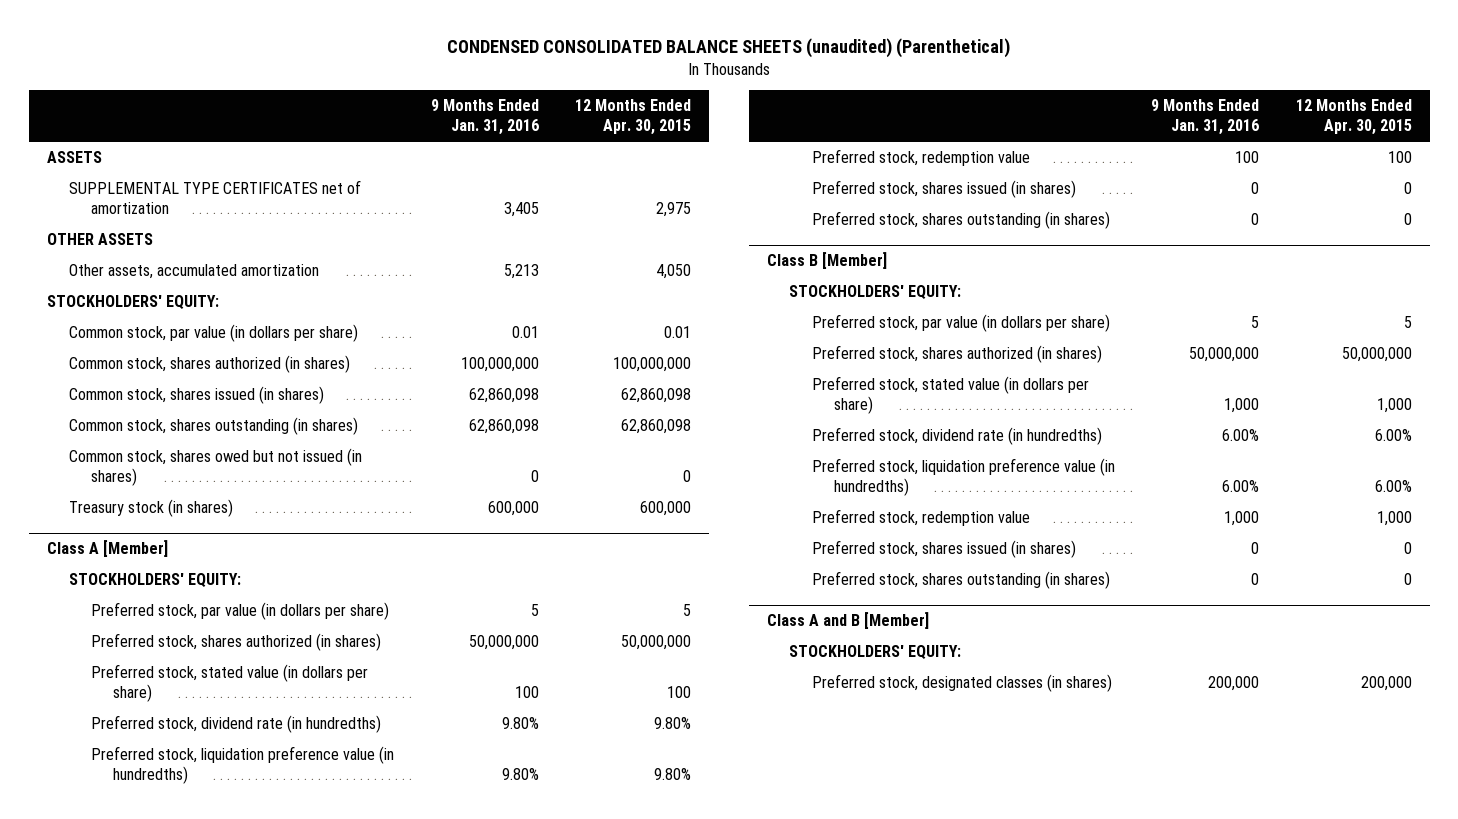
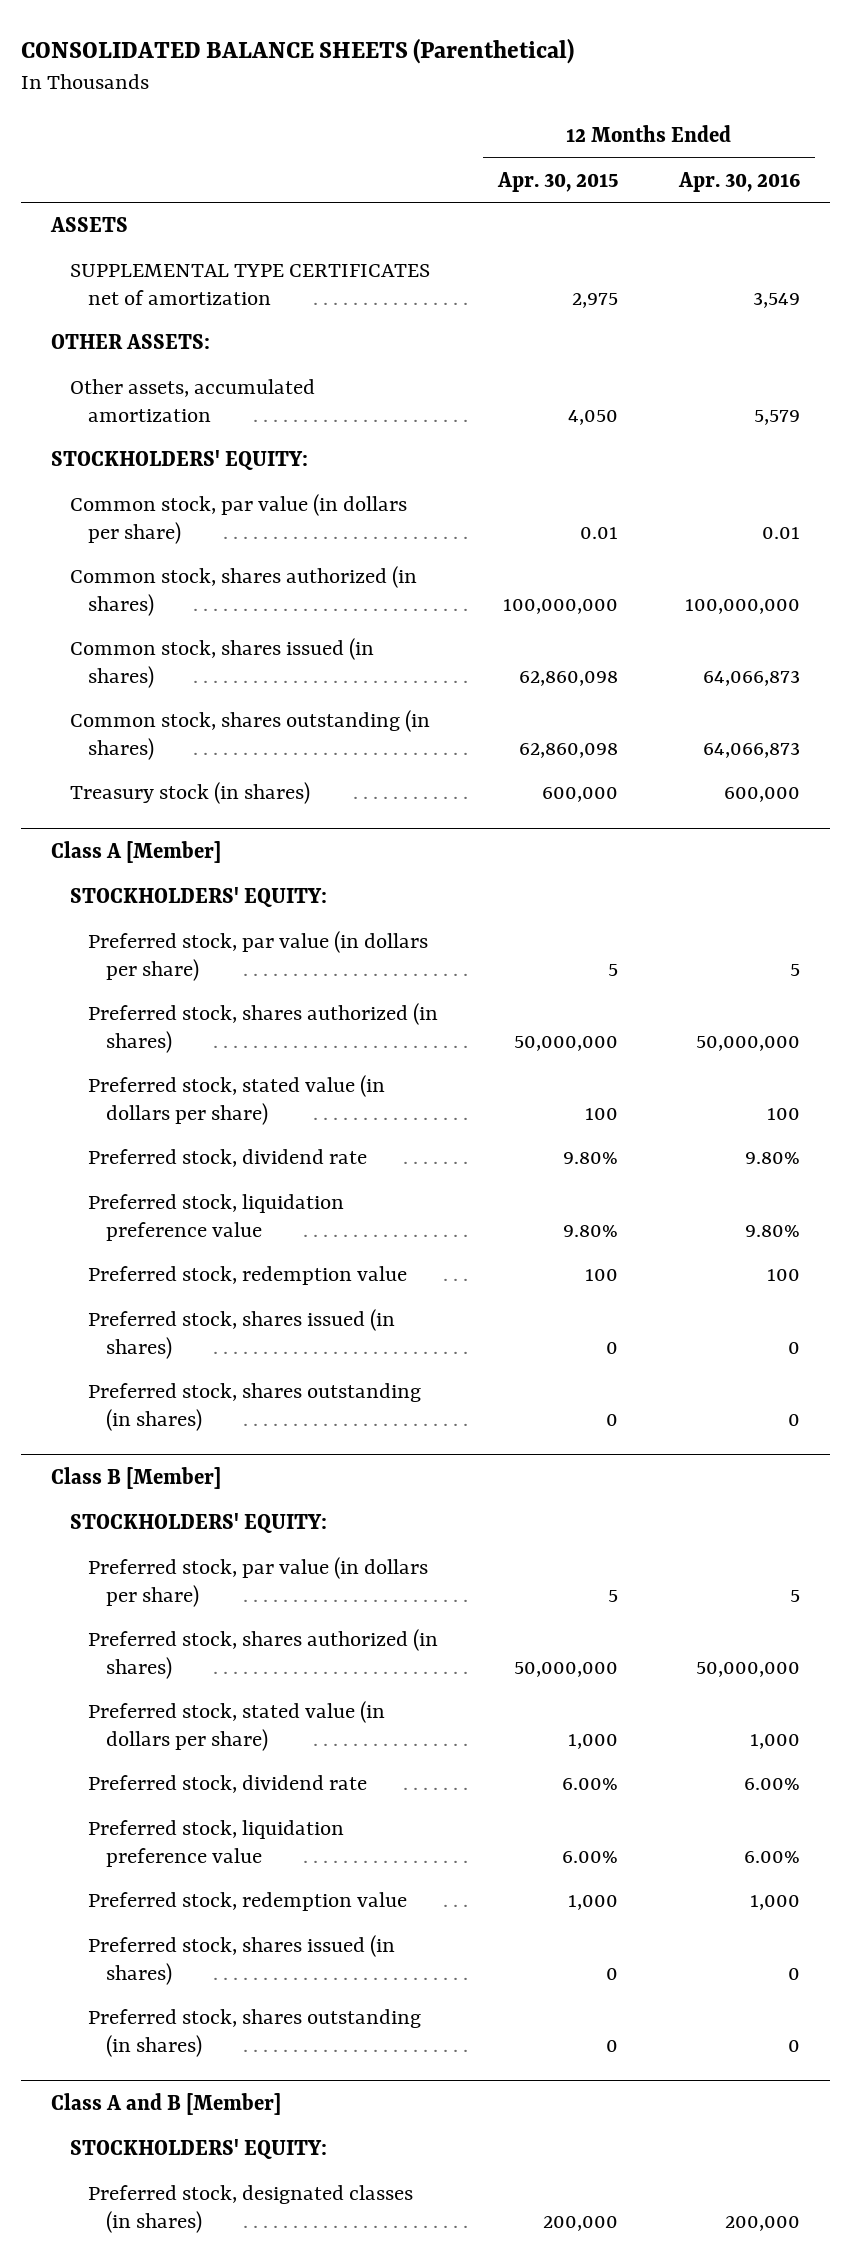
- CONDENSED CONSOLIDATED BALANCE SHEETS (unaudited) (Parenthetical)
+ CONSOLIDATED BALANCE SHEETS (Parenthetical)
- | 9 Months Ended Jan. 31, 2016 | 12 Months Ended Apr. 30, 2015
+ | 12 Months Ended Apr. 30, 2015 | 12 Months Ended Apr. 30, 2016
- OTHER ASSETS
+ OTHER ASSETS:
- Common stock, shares owed but not issued (in shares) | 0 | 0
@ Class A [Member]
- Preferred stock, dividend rate (in hundredths) | 9.80% | 9.80%
- Preferred stock, liquidation preference value (in hundredths) | 9.80% | 9.80%
+ Preferred stock, dividend rate | 9.80% | 9.80%
+ Preferred stock, liquidation preference value | 9.80% | 9.80%
@ Class B [Member]
- Preferred stock, dividend rate (in hundredths) | 6.00% | 6.00%
- Preferred stock, liquidation preference value (in hundredths) | 6.00% | 6.00%
+ Preferred stock, dividend rate | 6.00% | 6.00%
+ Preferred stock, liquidation preference value | 6.00% | 6.00%

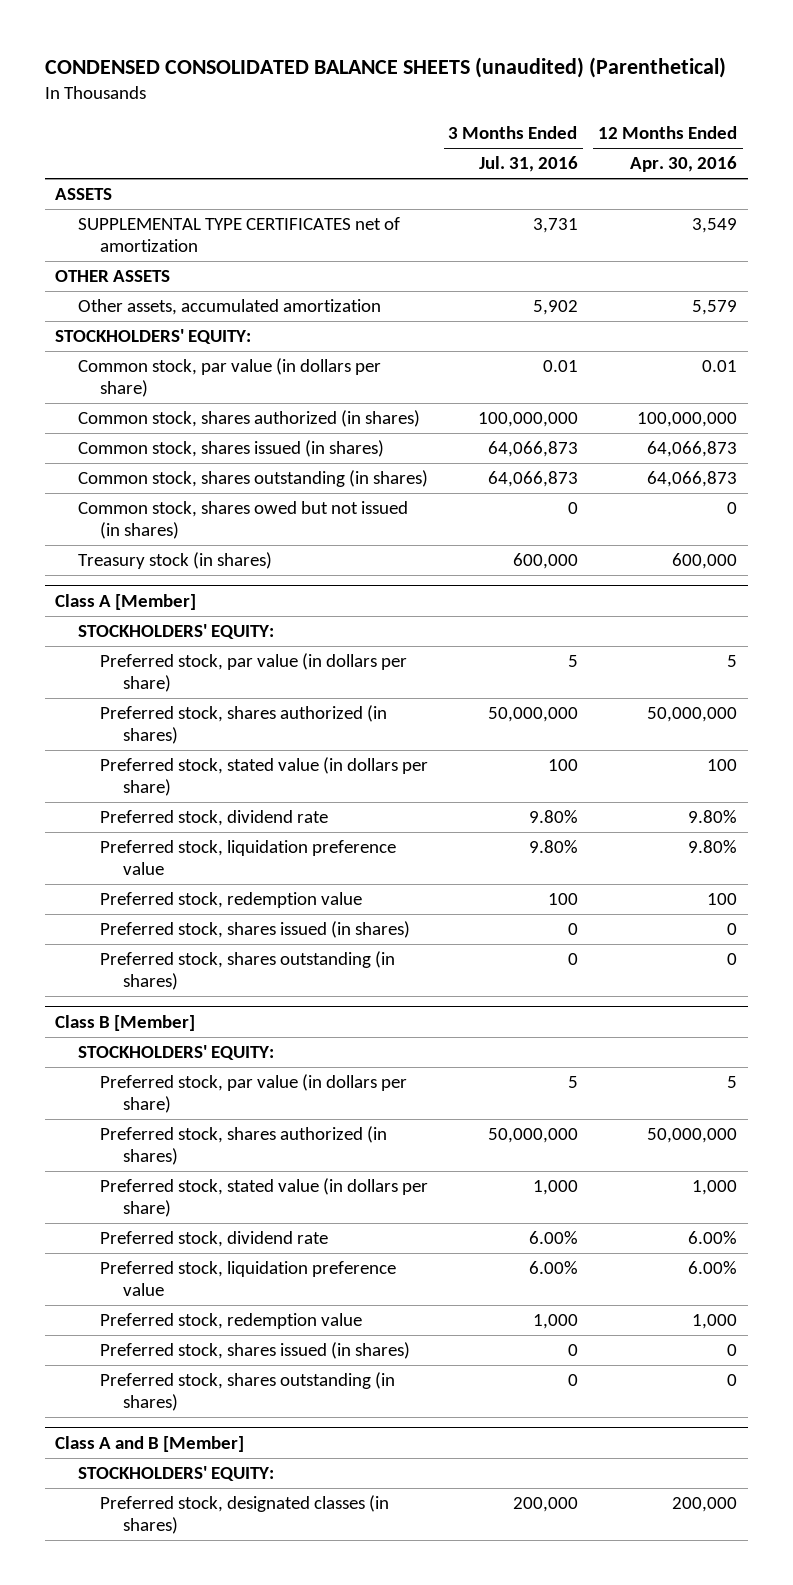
- CONSOLIDATED BALANCE SHEETS (Parenthetical)
+ CONDENSED CONSOLIDATED BALANCE SHEETS (unaudited) (Parenthetical)
- | 12 Months Ended Apr. 30, 2015 | 12 Months Ended Apr. 30, 2016
+ | 3 Months Ended Jul. 31, 2016 | 12 Months Ended Apr. 30, 2016
- OTHER ASSETS:
+ OTHER ASSETS
+ Common stock, shares owed but not issued (in shares) | 0 | 0

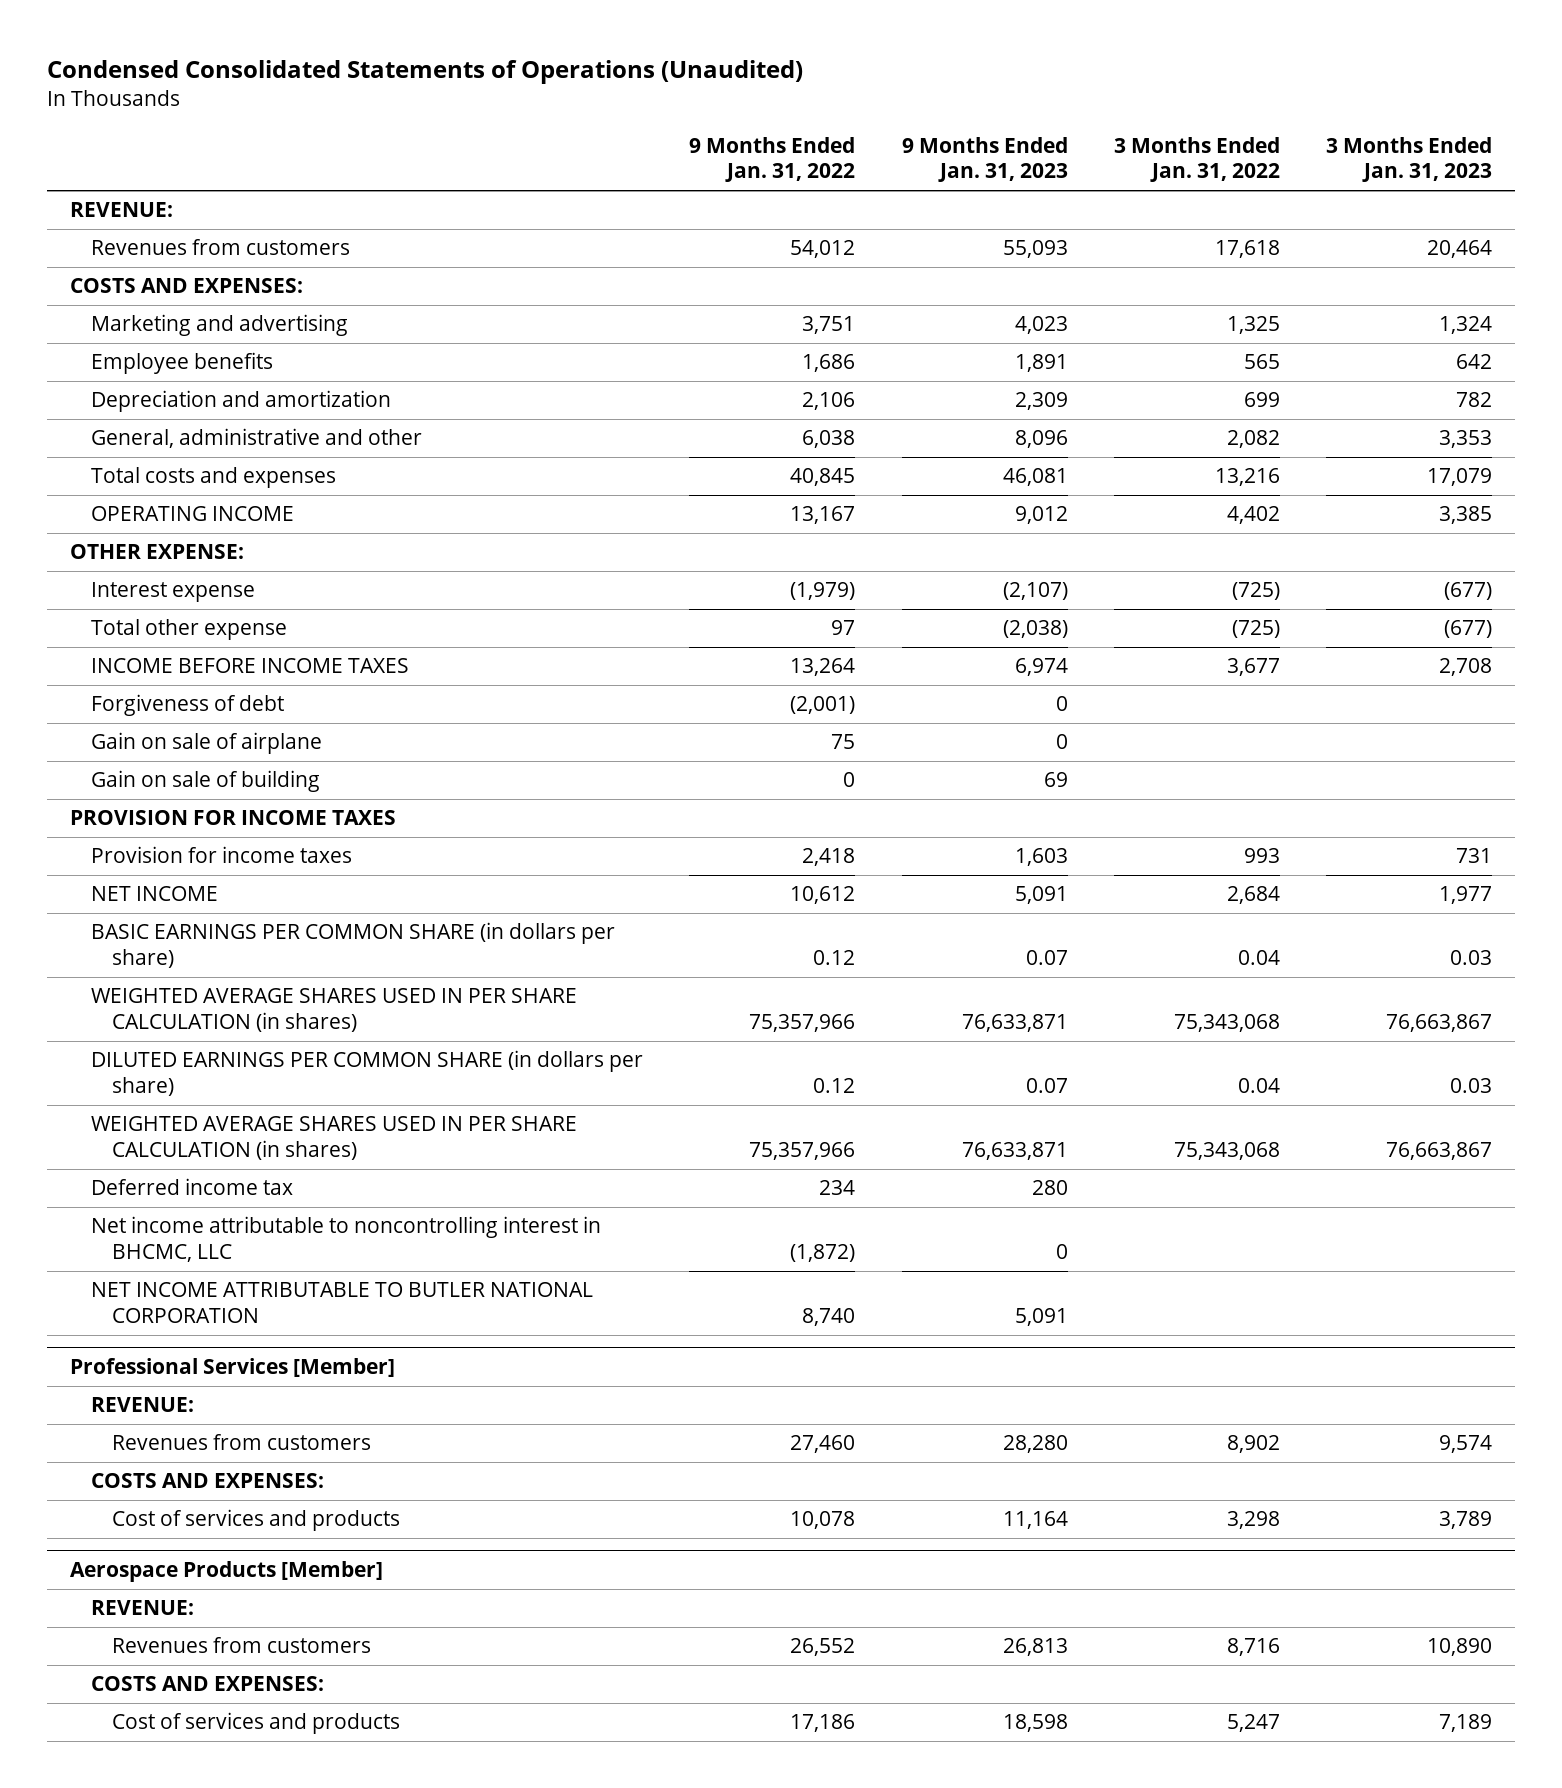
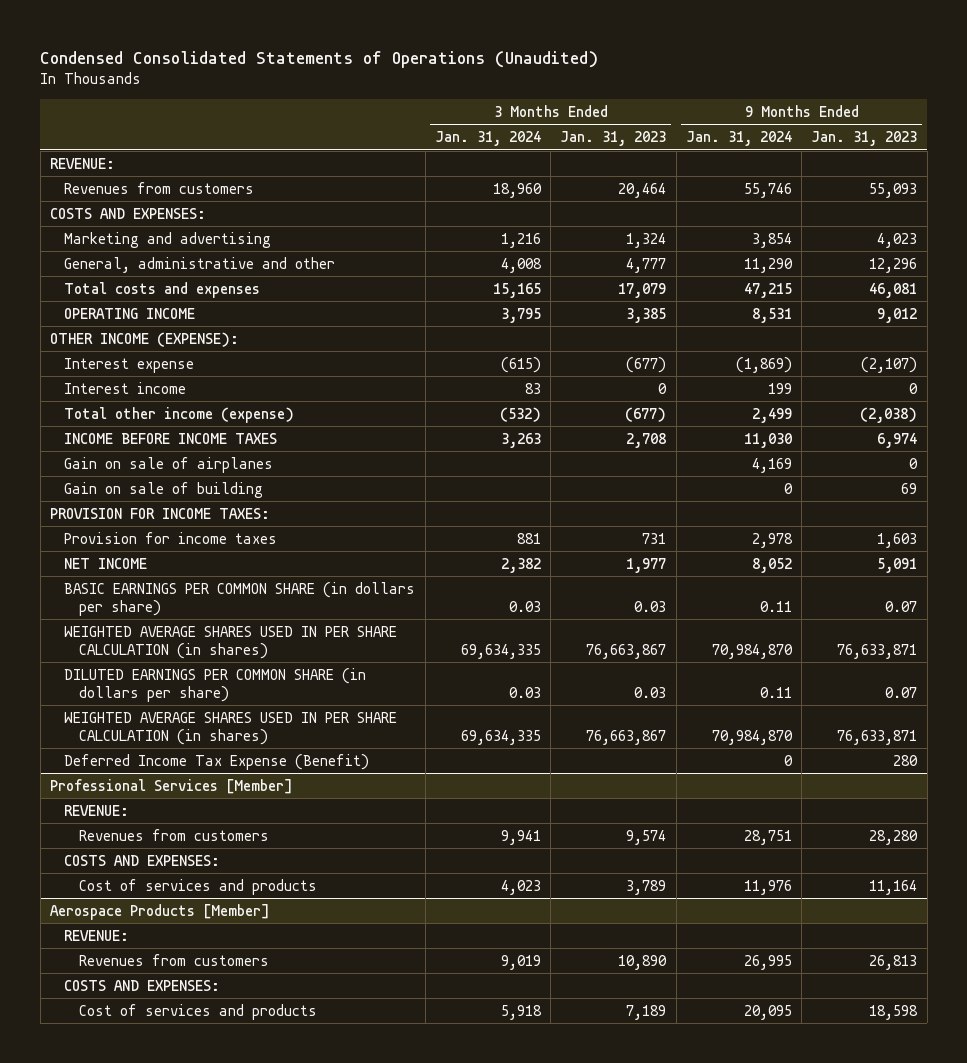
- | 9 Months Ended Jan. 31, 2022 | 9 Months Ended Jan. 31, 2023 | 3 Months Ended Jan. 31, 2022 | 3 Months Ended Jan. 31, 2023
+ | 3 Months Ended Jan. 31, 2024 | 3 Months Ended Jan. 31, 2023 | 9 Months Ended Jan. 31, 2024 | 9 Months Ended Jan. 31, 2023
- Employee benefits | 1,686 | 1,891 | 565 | 642
- Depreciation and amortization | 2,106 | 2,309 | 699 | 782
- General, administrative and other | 6,038 | 8,096 | 2,082 | 3,353
+ General, administrative and other | 4,008 | 4,777 | 11,290 | 12,296
- OTHER EXPENSE:
+ OTHER INCOME (EXPENSE):
- Total other expense | 97 | (2,038) | (725) | (677)
+ Interest income | 83 | 0 | 199 | 0
+ Total other income (expense) | (532) | (677) | 2,499 | (2,038)
- Forgiveness of debt | (2,001) | 0 | |
- Gain on sale of airplane | 75 | 0 | |
+ Gain on sale of airplanes | | | 4,169 | 0
- PROVISION FOR INCOME TAXES
+ PROVISION FOR INCOME TAXES:
- Deferred income tax | 234 | 280 | |
- Net income attributable to noncontrolling interest in BHCMC, LLC | (1,872) | 0 | |
- NET INCOME ATTRIBUTABLE TO BUTLER NATIONAL CORPORATION | 8,740 | 5,091 | |
+ Deferred Income Tax Expense (Benefit) | | | 0 | 280

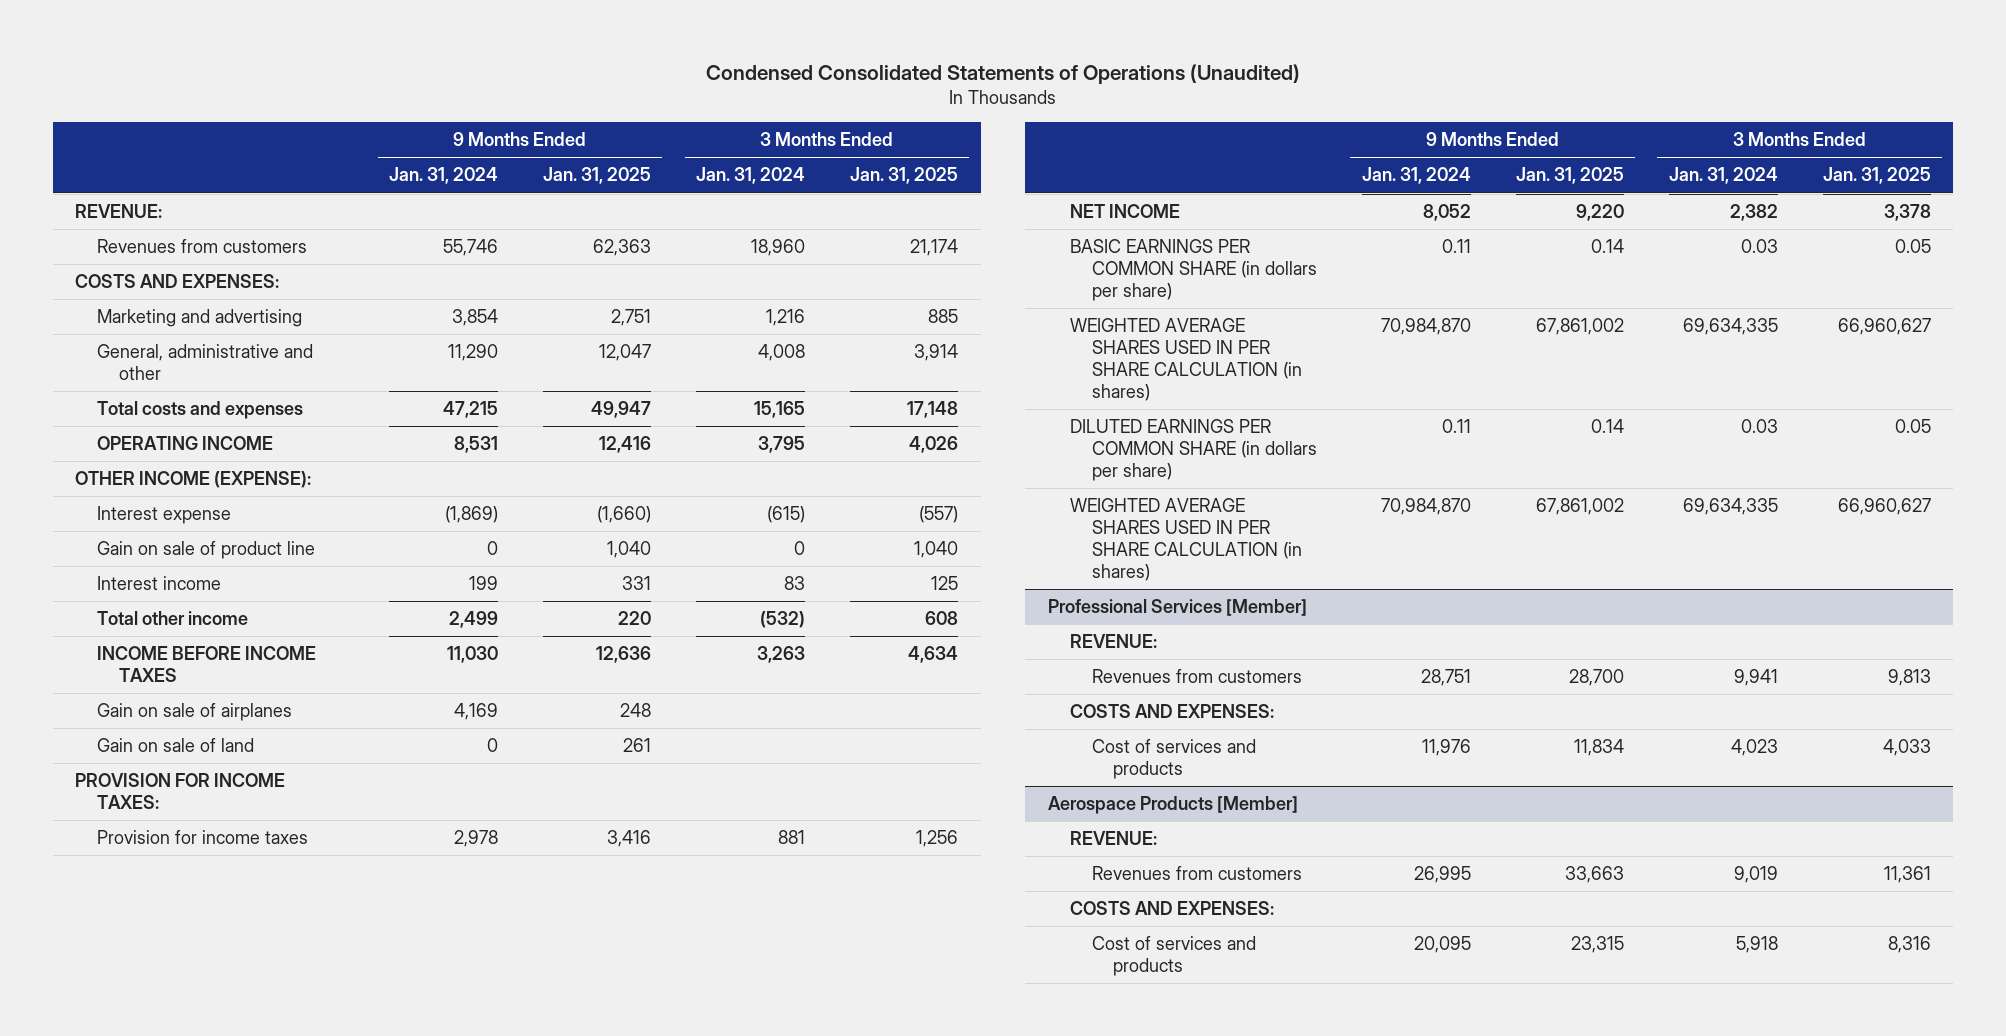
- | 3 Months Ended Jan. 31, 2024 | 3 Months Ended Jan. 31, 2023 | 9 Months Ended Jan. 31, 2024 | 9 Months Ended Jan. 31, 2023
+ | 9 Months Ended Jan. 31, 2024 | 9 Months Ended Jan. 31, 2025 | 3 Months Ended Jan. 31, 2024 | 3 Months Ended Jan. 31, 2025
+ Gain on sale of product line | 0 | 1,040 | 0 | 1,040
- Total other income (expense) | (532) | (677) | 2,499 | (2,038)
+ Total other income | 2,499 | 220 | (532) | 608
- Gain on sale of building | | | 0 | 69
+ Gain on sale of land | 0 | 261 | |
- Deferred Income Tax Expense (Benefit) | | | 0 | 280

